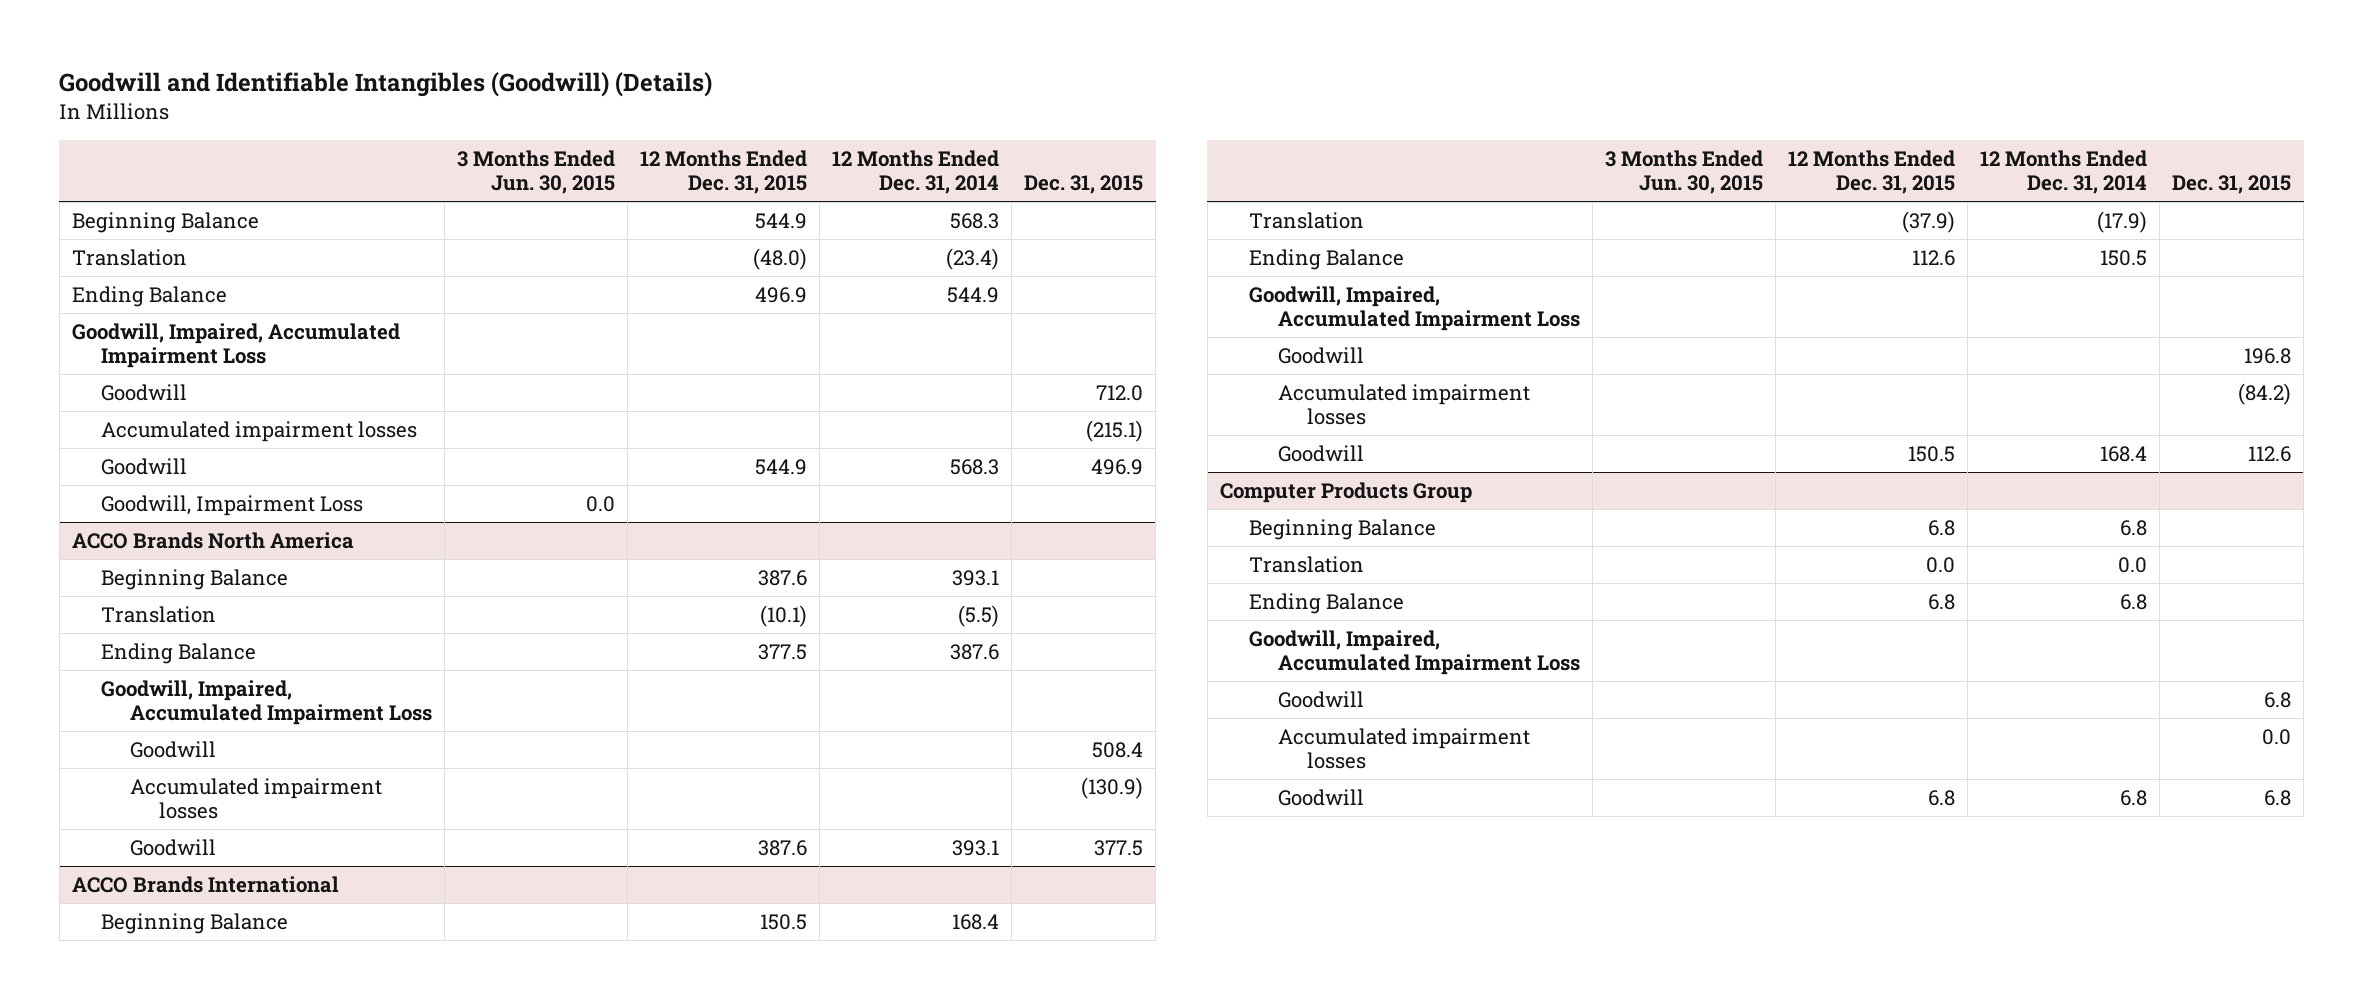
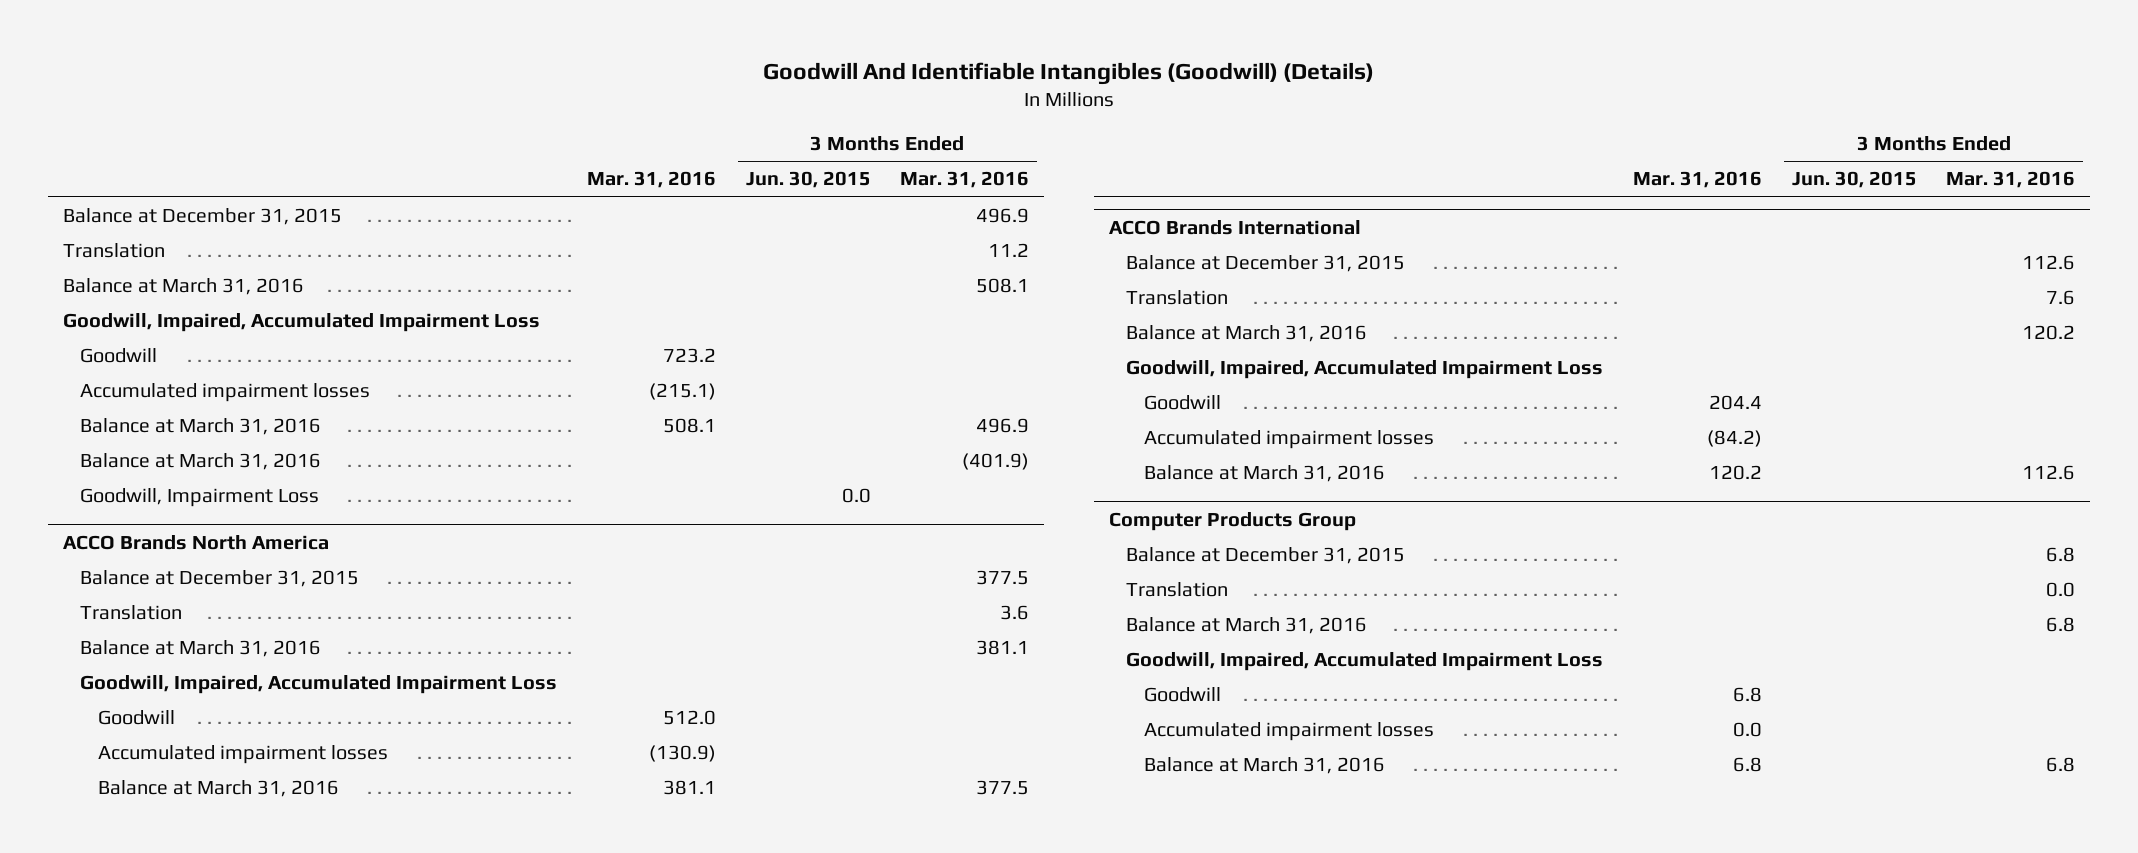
- Goodwill and Identifiable Intangibles (Goodwill) (Details)
+ Goodwill And Identifiable Intangibles (Goodwill) (Details)
- | 3 Months Ended Jun. 30, 2015 | 12 Months Ended Dec. 31, 2015 | 12 Months Ended Dec. 31, 2014 | Dec. 31, 2015
+ | Mar. 31, 2016 | 3 Months Ended Jun. 30, 2015 | 3 Months Ended Mar. 31, 2016
- Beginning Balance | | 544.9 | 568.3 |
+ Balance at December 31, 2015 | | | 496.9
- Ending Balance | | 496.9 | 544.9 |
+ Balance at March 31, 2016 | | | 508.1
- Goodwill | | 544.9 | 568.3 | 496.9
+ Balance at March 31, 2016 | 508.1 | | 496.9
+ Balance at March 31, 2016 | | | (401.9)
@ ACCO Brands North America
- Beginning Balance | | 387.6 | 393.1 |
+ Balance at December 31, 2015 | | | 377.5
- Ending Balance | | 377.5 | 387.6 |
+ Balance at March 31, 2016 | | | 381.1
- Goodwill | | 387.6 | 393.1 | 377.5
+ Balance at March 31, 2016 | 381.1 | | 377.5
@ ACCO Brands International
- Beginning Balance | | 150.5 | 168.4 |
+ Balance at December 31, 2015 | | | 112.6
- Ending Balance | | 112.6 | 150.5 |
+ Balance at March 31, 2016 | | | 120.2
- Goodwill | | 150.5 | 168.4 | 112.6
+ Balance at March 31, 2016 | 120.2 | | 112.6
@ Computer Products Group
- Beginning Balance | | 6.8 | 6.8 |
+ Balance at December 31, 2015 | | | 6.8
- Ending Balance | | 6.8 | 6.8 |
+ Balance at March 31, 2016 | | | 6.8
- Goodwill | | 6.8 | 6.8 | 6.8
+ Balance at March 31, 2016 | 6.8 | | 6.8

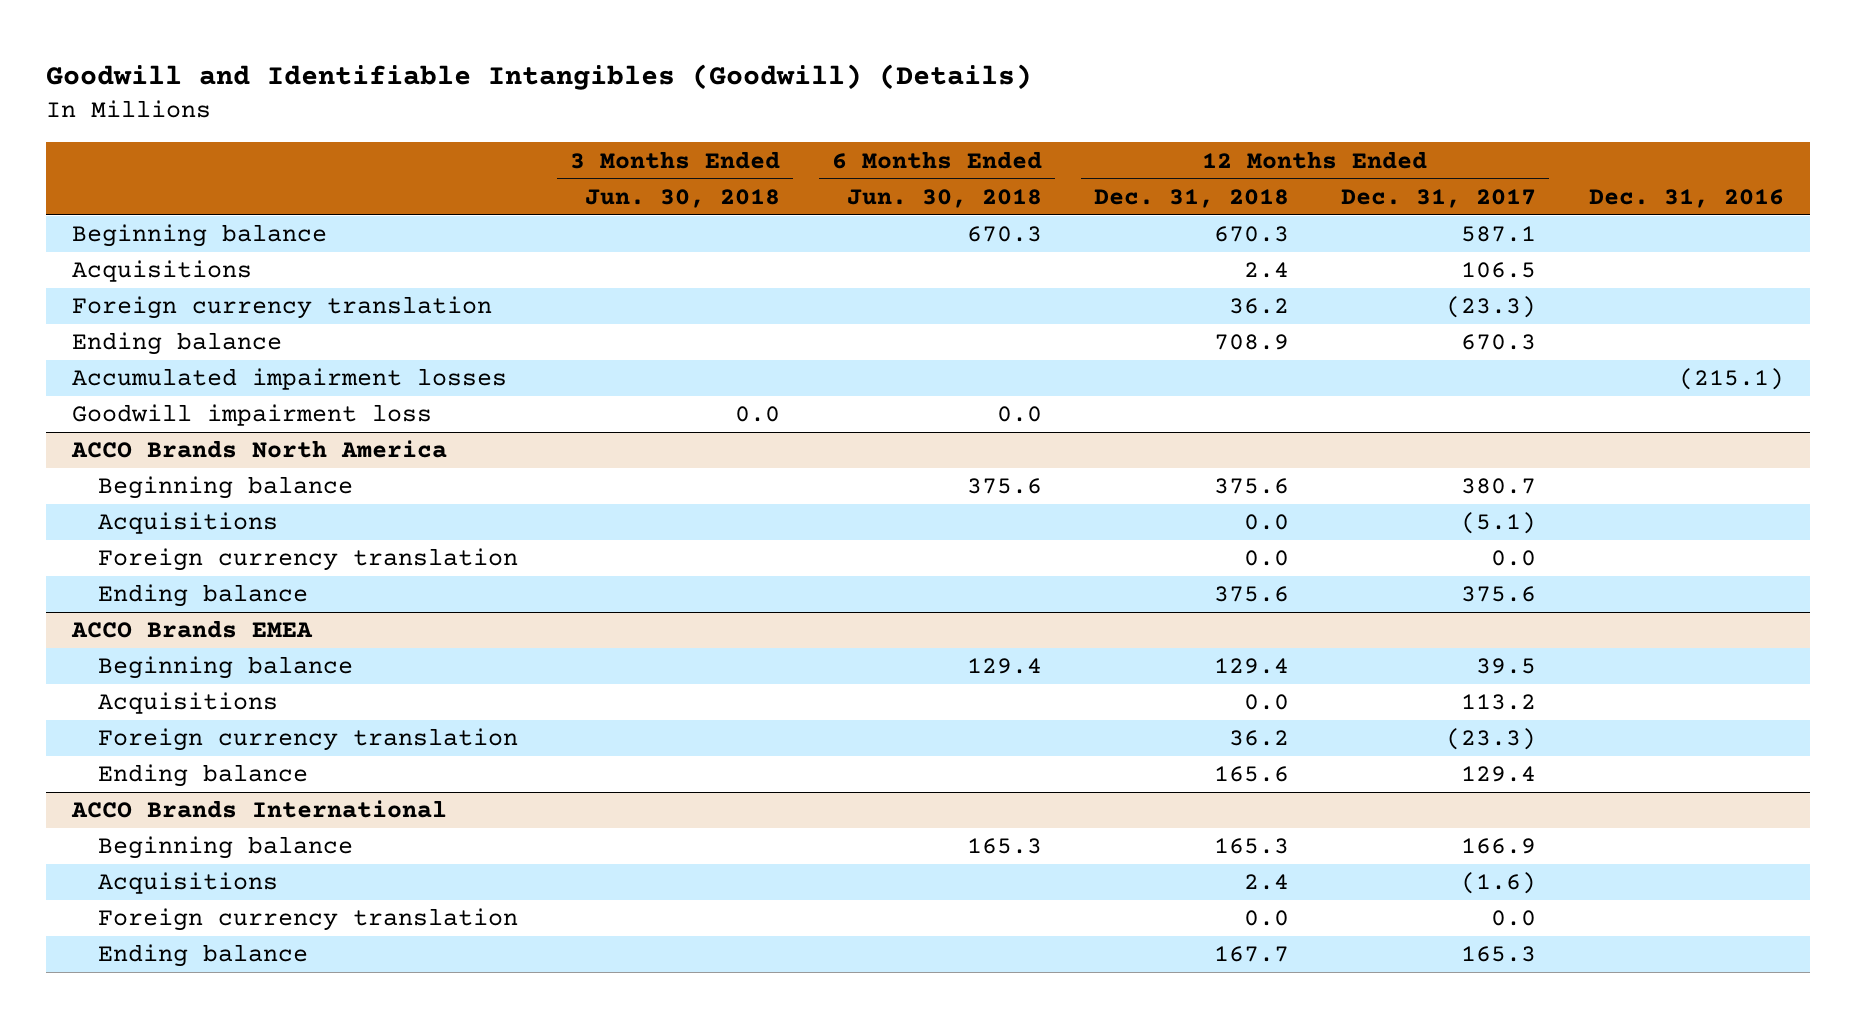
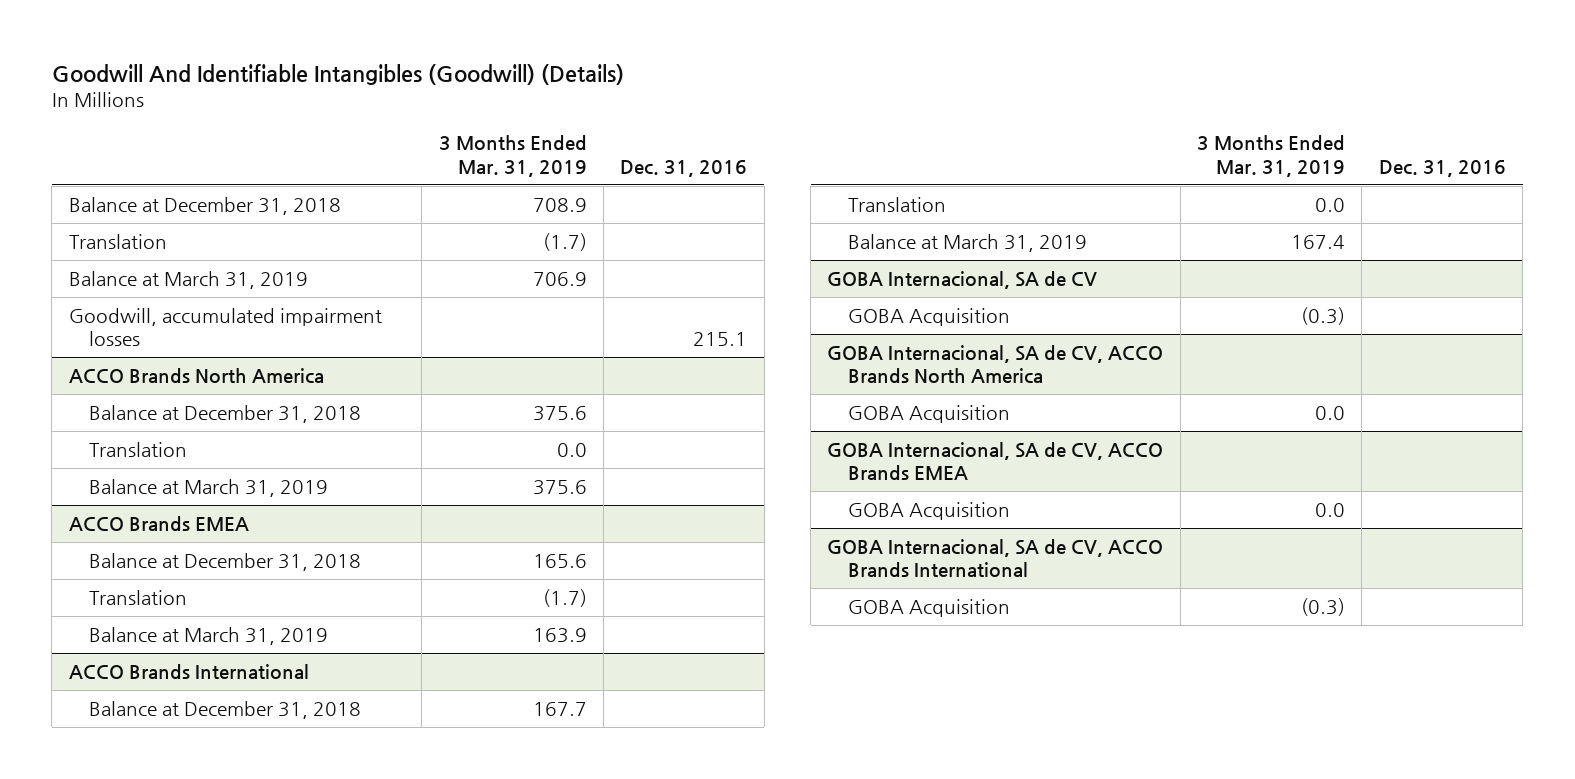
- Goodwill and Identifiable Intangibles (Goodwill) (Details)
+ Goodwill And Identifiable Intangibles (Goodwill) (Details)
- | 3 Months Ended Jun. 30, 2018 | 6 Months Ended Jun. 30, 2018 | 12 Months Ended Dec. 31, 2018 | 12 Months Ended Dec. 31, 2017 | Dec. 31, 2016
+ | 3 Months Ended Mar. 31, 2019 | Dec. 31, 2016
- Beginning balance | | 670.3 | 670.3 | 587.1 |
- Acquisitions | | | 2.4 | 106.5 |
- Foreign currency translation | | | 36.2 | (23.3) |
- Ending balance | | | 708.9 | 670.3 |
- Accumulated impairment losses | | | | | (215.1)
- Goodwill impairment loss | 0.0 | 0.0 | | |
+ Balance at December 31, 2018 | 708.9 |
+ Translation | (1.7) |
+ Balance at March 31, 2019 | 706.9 |
+ Goodwill, accumulated impairment losses | | 215.1
@ ACCO Brands North America
- Beginning balance | | 375.6 | 375.6 | 380.7 |
- Acquisitions | | | 0.0 | (5.1) |
- Foreign currency translation | | | 0.0 | 0.0 |
- Ending balance | | | 375.6 | 375.6 |
+ Balance at December 31, 2018 | 375.6 |
+ Translation | 0.0 |
+ Balance at March 31, 2019 | 375.6 |
@ ACCO Brands EMEA
- Beginning balance | | 129.4 | 129.4 | 39.5 |
- Acquisitions | | | 0.0 | 113.2 |
- Foreign currency translation | | | 36.2 | (23.3) |
- Ending balance | | | 165.6 | 129.4 |
+ Balance at December 31, 2018 | 165.6 |
+ Translation | (1.7) |
+ Balance at March 31, 2019 | 163.9 |
@ ACCO Brands International
- Beginning balance | | 165.3 | 165.3 | 166.9 |
- Acquisitions | | | 2.4 | (1.6) |
- Foreign currency translation | | | 0.0 | 0.0 |
- Ending balance | | | 167.7 | 165.3 |
+ Balance at December 31, 2018 | 167.7 |
+ Translation | 0.0 |
+ Balance at March 31, 2019 | 167.4 |
+ GOBA Internacional, SA de CV
+ GOBA Acquisition | (0.3) |
+ GOBA Internacional, SA de CV, ACCO Brands North America
+ GOBA Acquisition | 0.0 |
+ GOBA Internacional, SA de CV, ACCO Brands EMEA
+ GOBA Acquisition | 0.0 |
+ GOBA Internacional, SA de CV, ACCO Brands International
+ GOBA Acquisition | (0.3) |

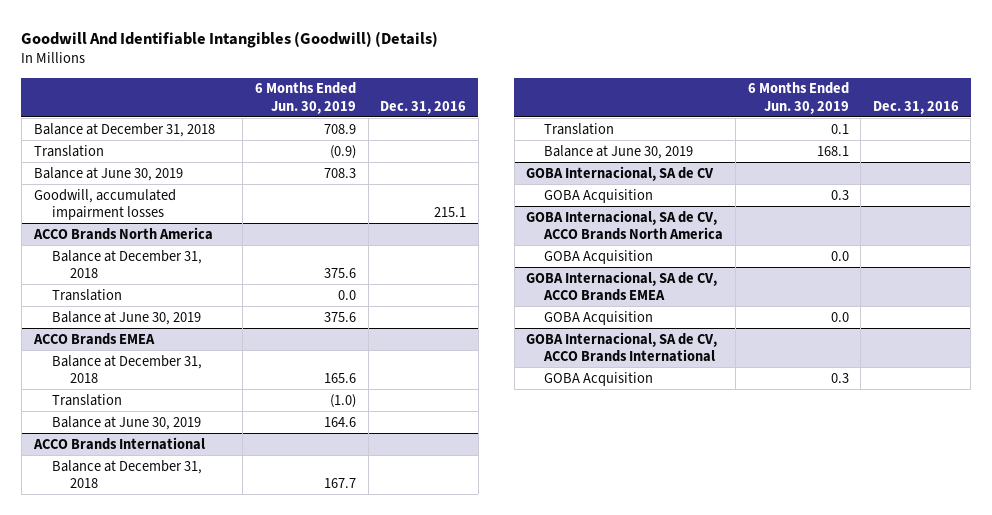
- | 3 Months Ended Mar. 31, 2019 | Dec. 31, 2016
+ | 6 Months Ended Jun. 30, 2019 | Dec. 31, 2016
- Balance at March 31, 2019 | 706.9 |
+ Balance at June 30, 2019 | 708.3 |
@ ACCO Brands North America
- Balance at March 31, 2019 | 375.6 |
+ Balance at June 30, 2019 | 375.6 |
@ ACCO Brands EMEA
- Balance at March 31, 2019 | 163.9 |
+ Balance at June 30, 2019 | 164.6 |
@ ACCO Brands International
- Balance at March 31, 2019 | 167.4 |
+ Balance at June 30, 2019 | 168.1 |

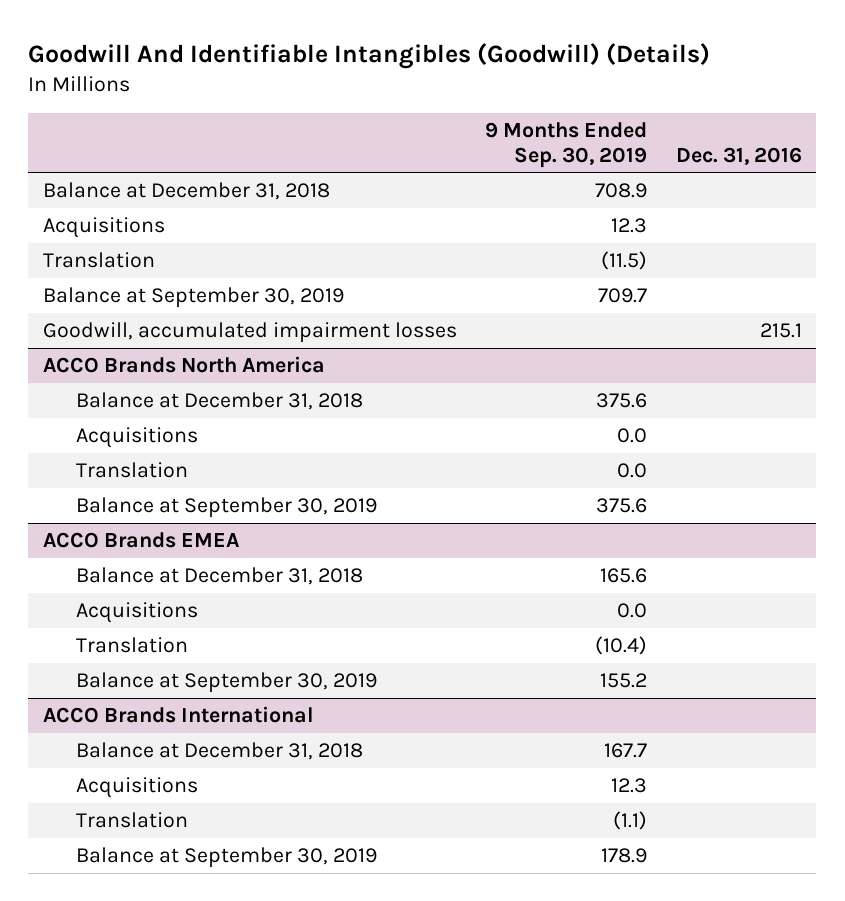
- | 6 Months Ended Jun. 30, 2019 | Dec. 31, 2016
+ | 9 Months Ended Sep. 30, 2019 | Dec. 31, 2016
+ Acquisitions | 12.3 |
- Balance at June 30, 2019 | 708.3 |
+ Balance at September 30, 2019 | 709.7 |
@ ACCO Brands North America
+ Acquisitions | 0.0 |
- Balance at June 30, 2019 | 375.6 |
+ Balance at September 30, 2019 | 375.6 |
@ ACCO Brands EMEA
+ Acquisitions | 0.0 |
- Balance at June 30, 2019 | 164.6 |
+ Balance at September 30, 2019 | 155.2 |
@ ACCO Brands International
+ Acquisitions | 12.3 |
- Balance at June 30, 2019 | 168.1 |
- GOBA Internacional, SA de CV
- GOBA Acquisition | 0.3 |
- GOBA Internacional, SA de CV, ACCO Brands North America
- GOBA Acquisition | 0.0 |
- GOBA Internacional, SA de CV, ACCO Brands EMEA
- GOBA Acquisition | 0.0 |
- GOBA Internacional, SA de CV, ACCO Brands International
- GOBA Acquisition | 0.3 |
@ ACCO Brands International
+ Balance at September 30, 2019 | 178.9 |

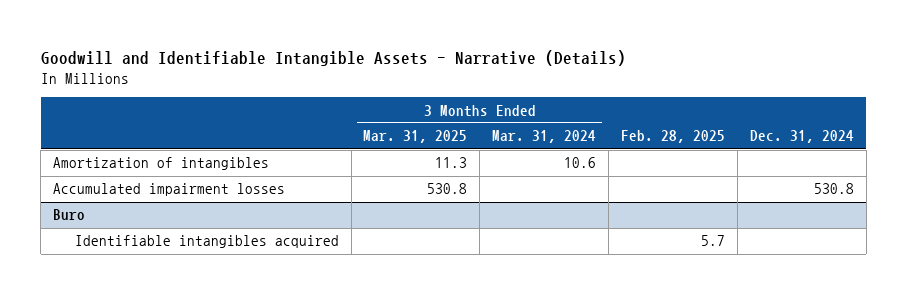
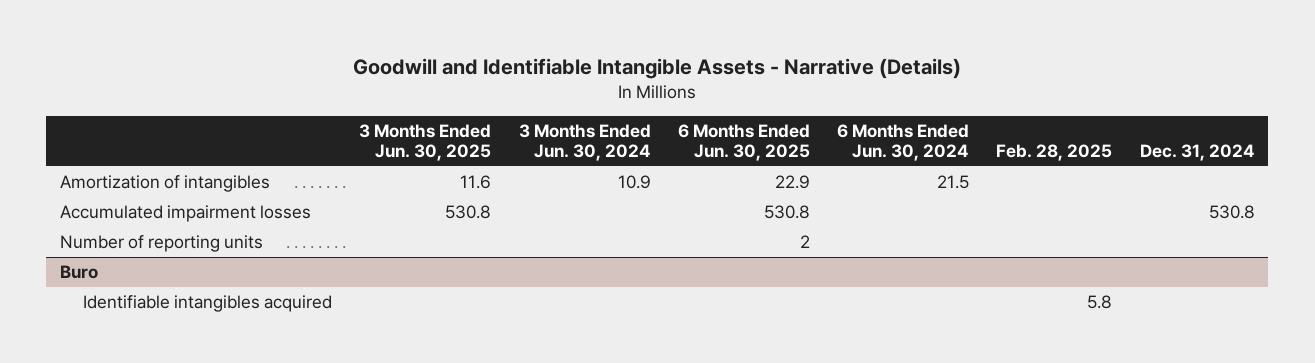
- | 3 Months Ended Mar. 31, 2025 | 3 Months Ended Mar. 31, 2024 | Feb. 28, 2025 | Dec. 31, 2024
+ | 3 Months Ended Jun. 30, 2025 | 3 Months Ended Jun. 30, 2024 | 6 Months Ended Jun. 30, 2025 | 6 Months Ended Jun. 30, 2024 | Feb. 28, 2025 | Dec. 31, 2024
+ Number of reporting units | | | 2 | | |
@ Buro
- Identifiable intangibles acquired | | | 5.7 |
+ Identifiable intangibles acquired | | | | | 5.8 |

